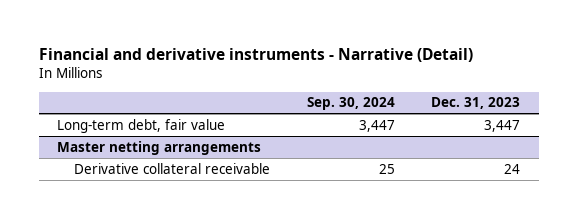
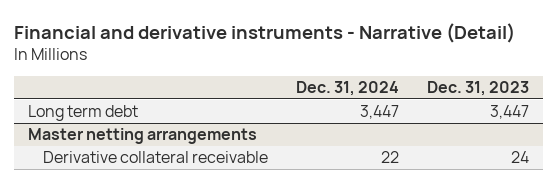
- | Sep. 30, 2024 | Dec. 31, 2023
+ | Dec. 31, 2024 | Dec. 31, 2023
- Long-term debt, fair value | 3,447 | 3,447
+ Long term debt | 3,447 | 3,447

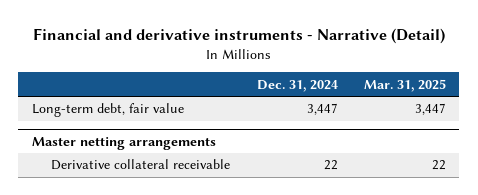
- | Dec. 31, 2024 | Dec. 31, 2023
+ | Dec. 31, 2024 | Mar. 31, 2025
- Long term debt | 3,447 | 3,447
+ Long-term debt, fair value | 3,447 | 3,447

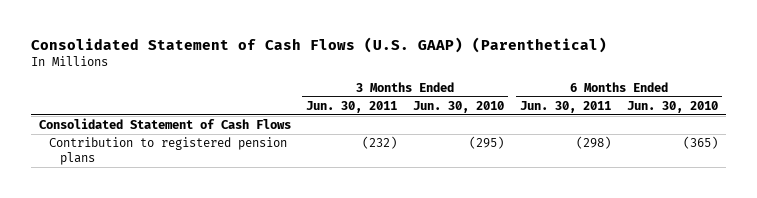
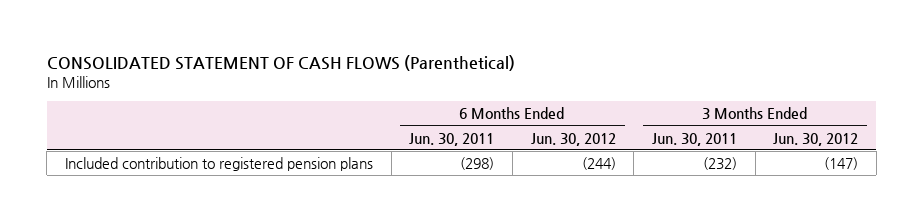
- Consolidated Statement of Cash Flows (U.S. GAAP) (Parenthetical)
+ CONSOLIDATED STATEMENT OF CASH FLOWS (Parenthetical)
- | 3 Months Ended Jun. 30, 2011 | 3 Months Ended Jun. 30, 2010 | 6 Months Ended Jun. 30, 2011 | 6 Months Ended Jun. 30, 2010
+ | 6 Months Ended Jun. 30, 2011 | 6 Months Ended Jun. 30, 2012 | 3 Months Ended Jun. 30, 2011 | 3 Months Ended Jun. 30, 2012
- Consolidated Statement of Cash Flows
- Contribution to registered pension plans | (232) | (295) | (298) | (365)
+ Included contribution to registered pension plans | (298) | (244) | (232) | (147)

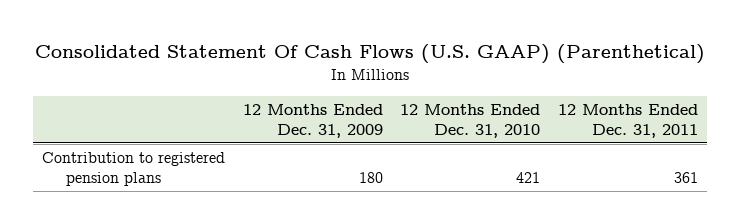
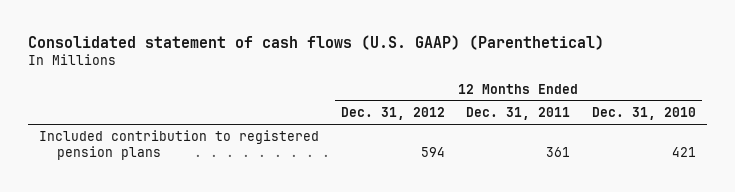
- Consolidated Statement Of Cash Flows (U.S. GAAP) (Parenthetical)
+ Consolidated statement of cash flows (U.S. GAAP) (Parenthetical)
- | 12 Months Ended Dec. 31, 2009 | 12 Months Ended Dec. 31, 2010 | 12 Months Ended Dec. 31, 2011
+ | 12 Months Ended Dec. 31, 2012 | 12 Months Ended Dec. 31, 2011 | 12 Months Ended Dec. 31, 2010
- Contribution to registered pension plans | 180 | 421 | 361
+ Included contribution to registered pension plans | 594 | 361 | 421

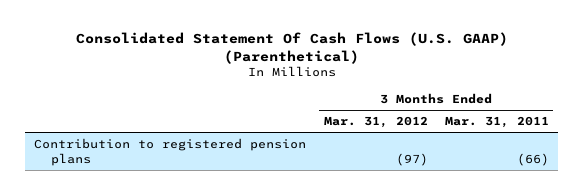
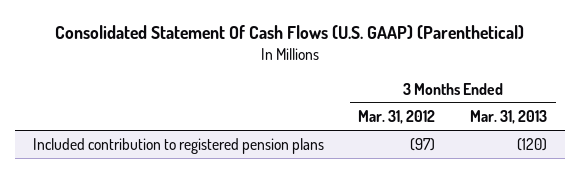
- | 3 Months Ended Mar. 31, 2012 | 3 Months Ended Mar. 31, 2011
+ | 3 Months Ended Mar. 31, 2012 | 3 Months Ended Mar. 31, 2013
- Contribution to registered pension plans | (97) | (66)
+ Included contribution to registered pension plans | (97) | (120)

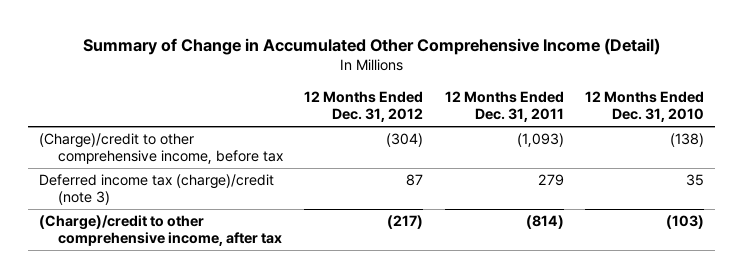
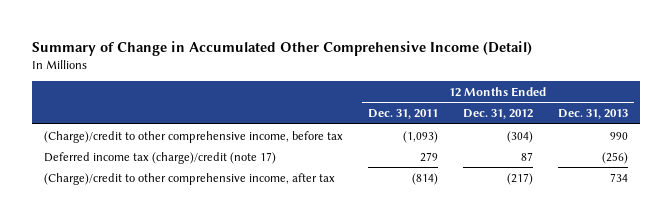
- | 12 Months Ended Dec. 31, 2012 | 12 Months Ended Dec. 31, 2011 | 12 Months Ended Dec. 31, 2010
+ | 12 Months Ended Dec. 31, 2011 | 12 Months Ended Dec. 31, 2012 | 12 Months Ended Dec. 31, 2013
- Deferred income tax (charge)/credit (note 3) | 87 | 279 | 35
+ Deferred income tax (charge)/credit (note 17) | 279 | 87 | (256)

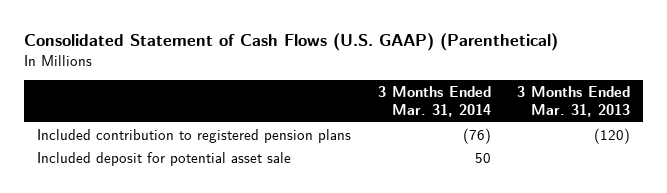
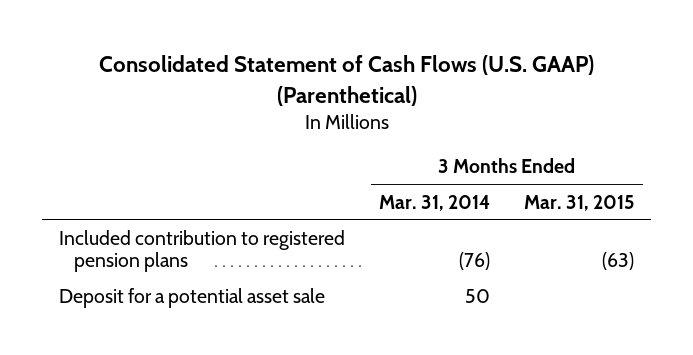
- | 3 Months Ended Mar. 31, 2014 | 3 Months Ended Mar. 31, 2013
+ | 3 Months Ended Mar. 31, 2014 | 3 Months Ended Mar. 31, 2015
- Included deposit for potential asset sale | 50 |
+ Deposit for a potential asset sale | 50 |

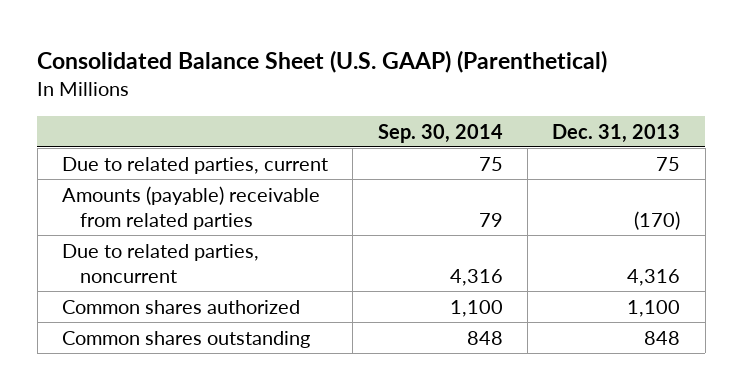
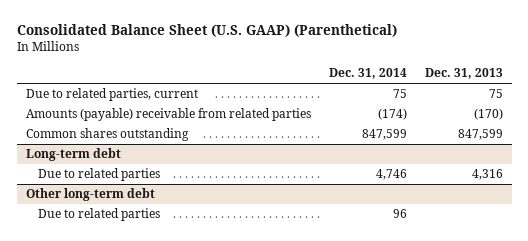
- | Sep. 30, 2014 | Dec. 31, 2013
+ | Dec. 31, 2014 | Dec. 31, 2013
- Due to related parties, noncurrent | 4,316 | 4,316
- Common shares authorized | 1,100 | 1,100
- Common shares outstanding | 848 | 848
+ Common shares outstanding | 847,599 | 847,599
+ Long-term debt
+ Due to related parties | 4,746 | 4,316
+ Other long-term debt
+ Due to related parties | 96 |

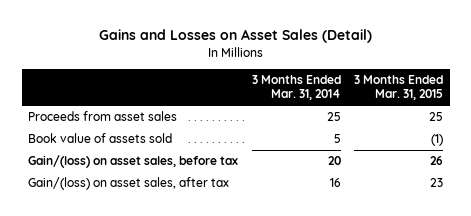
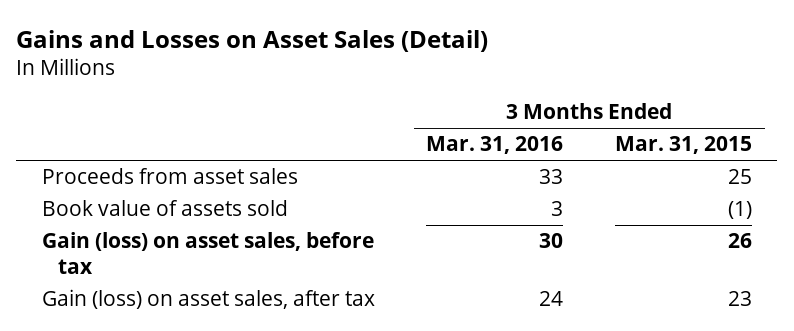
- | 3 Months Ended Mar. 31, 2014 | 3 Months Ended Mar. 31, 2015
+ | 3 Months Ended Mar. 31, 2016 | 3 Months Ended Mar. 31, 2015
- Gain/(loss) on asset sales, before tax | 20 | 26
- Gain/(loss) on asset sales, after tax | 16 | 23
+ Gain (loss) on asset sales, before tax | 30 | 26
+ Gain (loss) on asset sales, after tax | 24 | 23

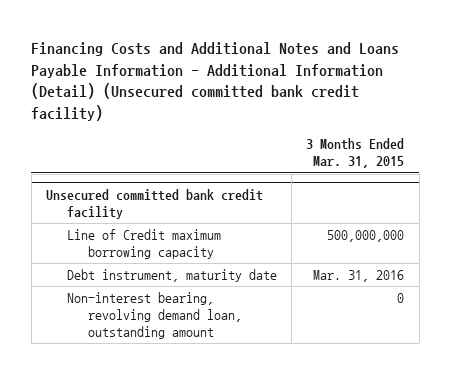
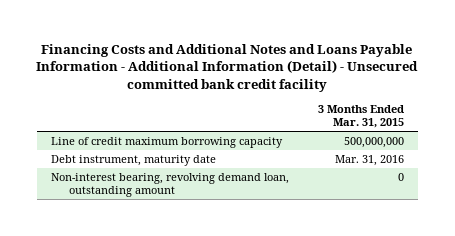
- Financing Costs and Additional Notes and Loans Payable Information - Additional Information (Detail) (Unsecured committed bank credit facility)
+ Financing Costs and Additional Notes and Loans Payable Information - Additional Information (Detail) - Unsecured committed bank credit facility
- Unsecured committed bank credit facility
- Line of Credit maximum borrowing capacity | 500,000,000
+ Line of credit maximum borrowing capacity | 500,000,000

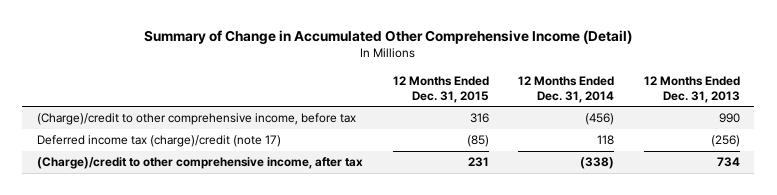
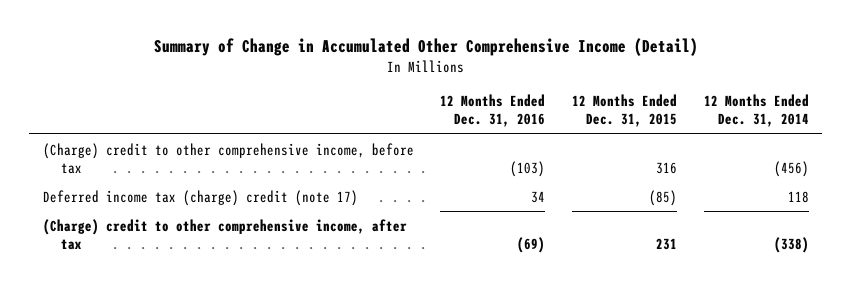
- | 12 Months Ended Dec. 31, 2015 | 12 Months Ended Dec. 31, 2014 | 12 Months Ended Dec. 31, 2013
+ | 12 Months Ended Dec. 31, 2016 | 12 Months Ended Dec. 31, 2015 | 12 Months Ended Dec. 31, 2014
- (Charge)/credit to other comprehensive income, before tax | 316 | (456) | 990
- Deferred income tax (charge)/credit (note 17) | (85) | 118 | (256)
- (Charge)/credit to other comprehensive income, after tax | 231 | (338) | 734
+ (Charge) credit to other comprehensive income, before tax | (103) | 316 | (456)
+ Deferred income tax (charge) credit (note 17) | 34 | (85) | 118
+ (Charge) credit to other comprehensive income, after tax | (69) | 231 | (338)

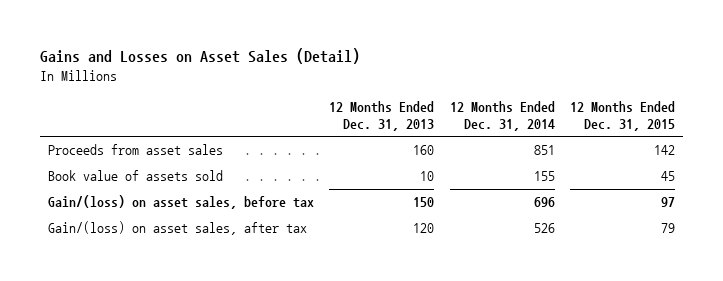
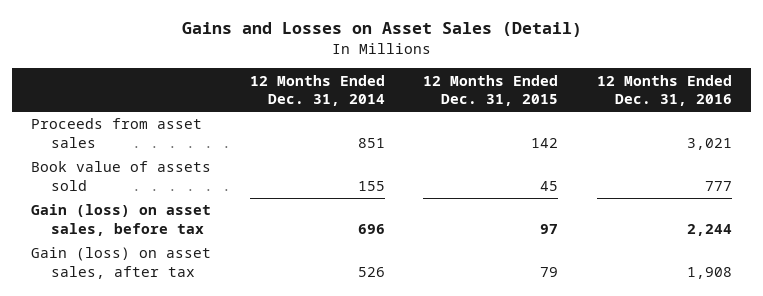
- | 12 Months Ended Dec. 31, 2013 | 12 Months Ended Dec. 31, 2014 | 12 Months Ended Dec. 31, 2015
+ | 12 Months Ended Dec. 31, 2014 | 12 Months Ended Dec. 31, 2015 | 12 Months Ended Dec. 31, 2016
- Gain/(loss) on asset sales, before tax | 150 | 696 | 97
- Gain/(loss) on asset sales, after tax | 120 | 526 | 79
+ Gain (loss) on asset sales, before tax | 696 | 97 | 2,244
+ Gain (loss) on asset sales, after tax | 526 | 79 | 1,908

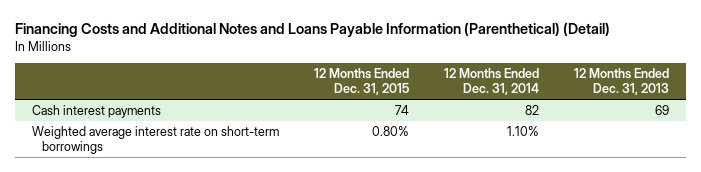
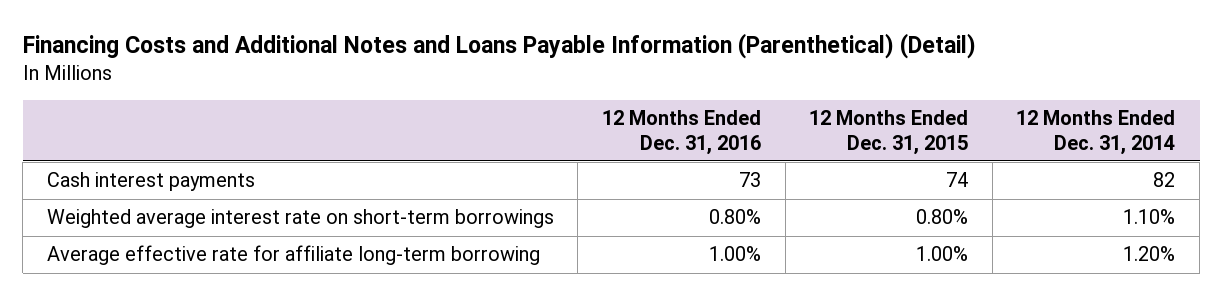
- | 12 Months Ended Dec. 31, 2015 | 12 Months Ended Dec. 31, 2014 | 12 Months Ended Dec. 31, 2013
+ | 12 Months Ended Dec. 31, 2016 | 12 Months Ended Dec. 31, 2015 | 12 Months Ended Dec. 31, 2014
+ Average effective rate for affiliate long-term borrowing | 1.00% | 1.00% | 1.20%

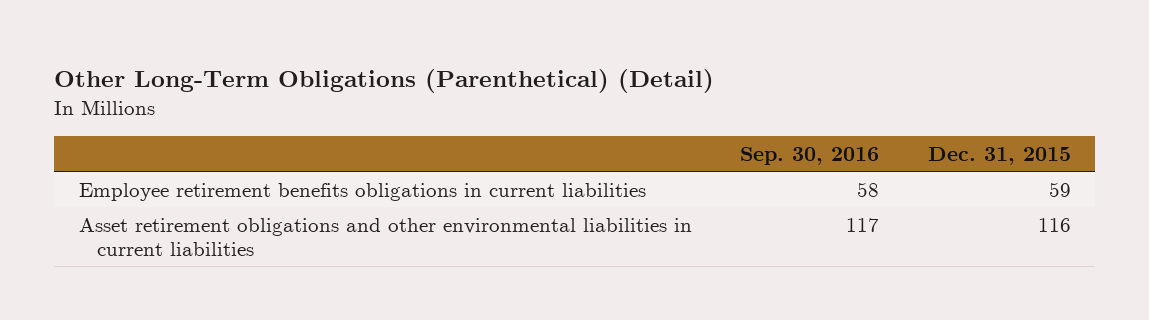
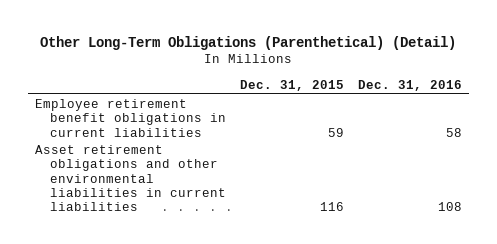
- | Sep. 30, 2016 | Dec. 31, 2015
+ | Dec. 31, 2015 | Dec. 31, 2016
- Employee retirement benefits obligations in current liabilities | 58 | 59
+ Employee retirement benefit obligations in current liabilities | 59 | 58

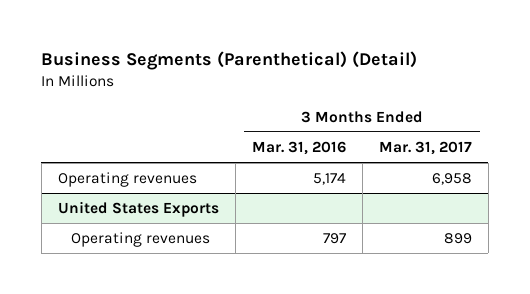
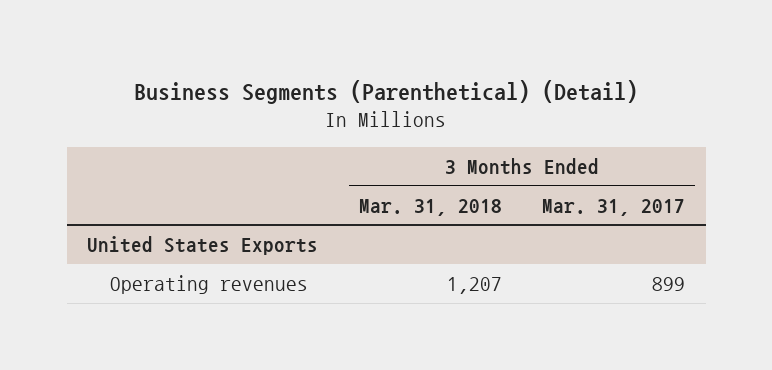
- | 3 Months Ended Mar. 31, 2016 | 3 Months Ended Mar. 31, 2017
+ | 3 Months Ended Mar. 31, 2018 | 3 Months Ended Mar. 31, 2017
- Operating revenues | 5,174 | 6,958

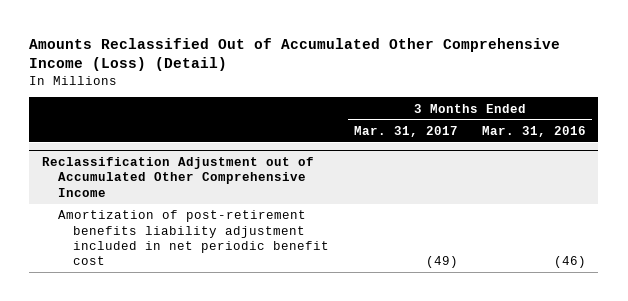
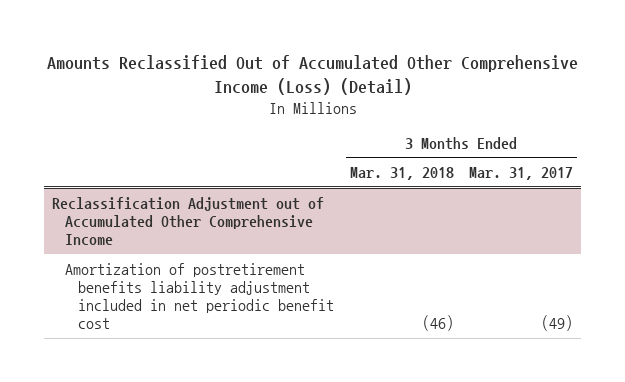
- | 3 Months Ended Mar. 31, 2017 | 3 Months Ended Mar. 31, 2016
+ | 3 Months Ended Mar. 31, 2018 | 3 Months Ended Mar. 31, 2017
@ Reclassification Adjustment out of Accumulated Other Comprehensive Income
- Amortization of post-retirement benefits liability adjustment included in net periodic benefit cost | (49) | (46)
+ Amortization of postretirement benefits liability adjustment included in net periodic benefit cost | (46) | (49)

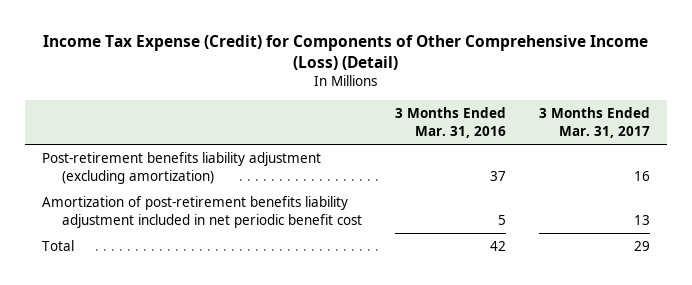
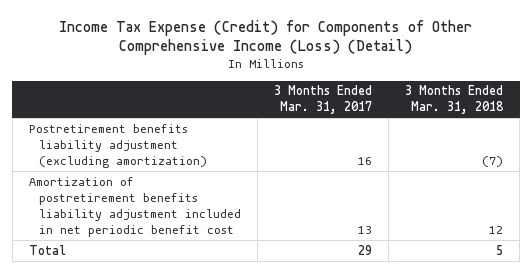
- | 3 Months Ended Mar. 31, 2016 | 3 Months Ended Mar. 31, 2017
+ | 3 Months Ended Mar. 31, 2017 | 3 Months Ended Mar. 31, 2018
- Post-retirement benefits liability adjustment (excluding amortization) | 37 | 16
- Amortization of post-retirement benefits liability adjustment included in net periodic benefit cost | 5 | 13
+ Postretirement benefits liability adjustment (excluding amortization) | 16 | (7)
+ Amortization of postretirement benefits liability adjustment included in net periodic benefit cost | 13 | 12

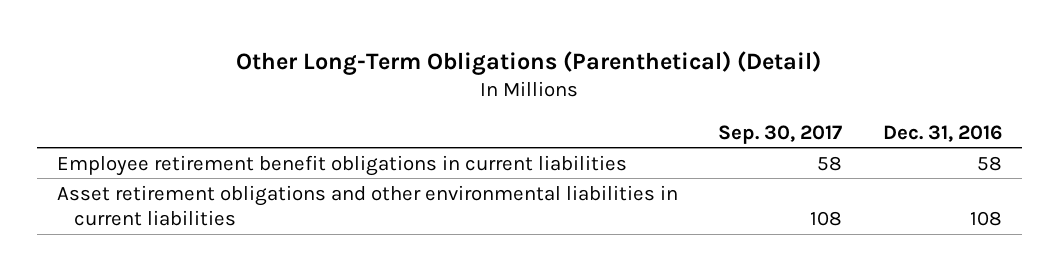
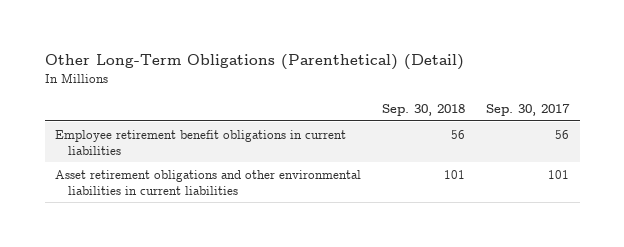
- | Sep. 30, 2017 | Dec. 31, 2016
+ | Sep. 30, 2018 | Sep. 30, 2017
- Employee retirement benefit obligations in current liabilities | 58 | 58
- Asset retirement obligations and other environmental liabilities in current liabilities | 108 | 108
+ Employee retirement benefit obligations in current liabilities | 56 | 56
+ Asset retirement obligations and other environmental liabilities in current liabilities | 101 | 101

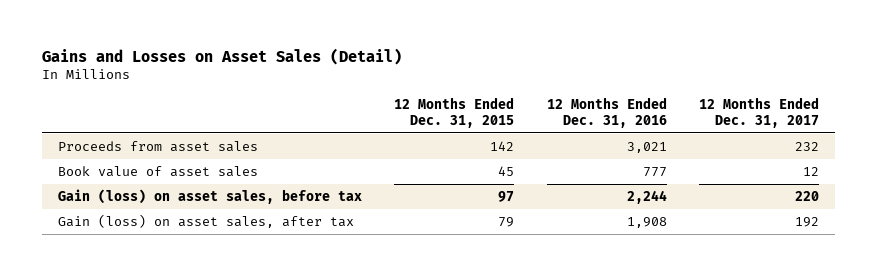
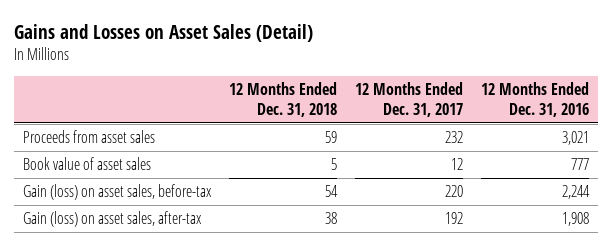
- | 12 Months Ended Dec. 31, 2015 | 12 Months Ended Dec. 31, 2016 | 12 Months Ended Dec. 31, 2017
+ | 12 Months Ended Dec. 31, 2018 | 12 Months Ended Dec. 31, 2017 | 12 Months Ended Dec. 31, 2016
- Gain (loss) on asset sales, before tax | 97 | 2,244 | 220
- Gain (loss) on asset sales, after tax | 79 | 1,908 | 192
+ Gain (loss) on asset sales, before-tax | 54 | 220 | 2,244
+ Gain (loss) on asset sales, after-tax | 38 | 192 | 1,908

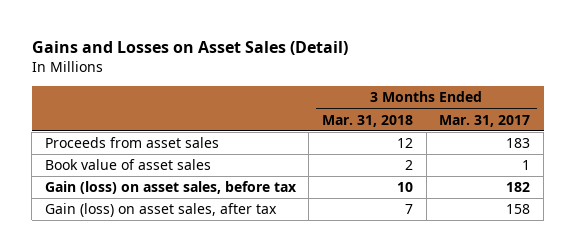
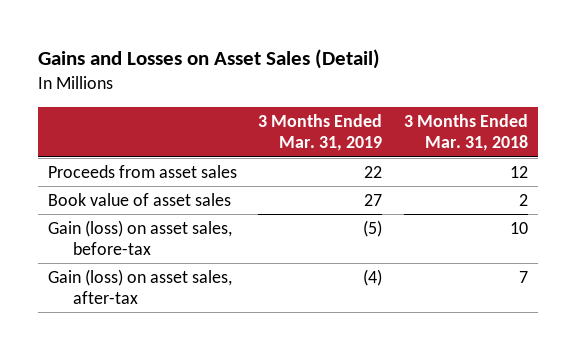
- | 3 Months Ended Mar. 31, 2018 | 3 Months Ended Mar. 31, 2017
+ | 3 Months Ended Mar. 31, 2019 | 3 Months Ended Mar. 31, 2018
- Gain (loss) on asset sales, before tax | 10 | 182
- Gain (loss) on asset sales, after tax | 7 | 158
+ Gain (loss) on asset sales, before-tax | (5) | 10
+ Gain (loss) on asset sales, after-tax | (4) | 7

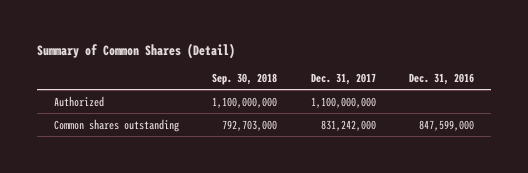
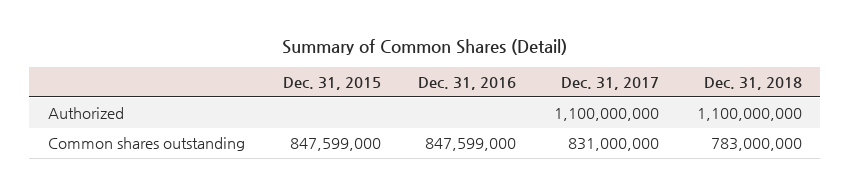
- | Sep. 30, 2018 | Dec. 31, 2017 | Dec. 31, 2016
+ | Dec. 31, 2015 | Dec. 31, 2016 | Dec. 31, 2017 | Dec. 31, 2018
- Common shares outstanding | 792,703,000 | 831,242,000 | 847,599,000
+ Common shares outstanding | 847,599,000 | 847,599,000 | 831,000,000 | 783,000,000

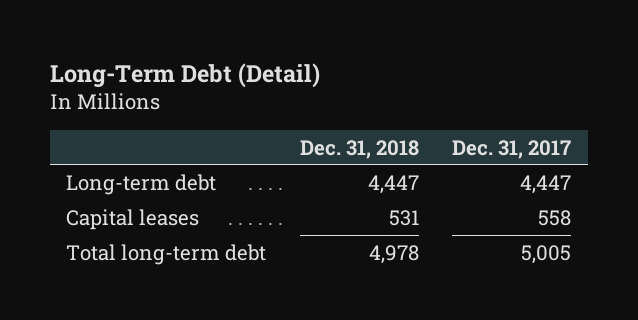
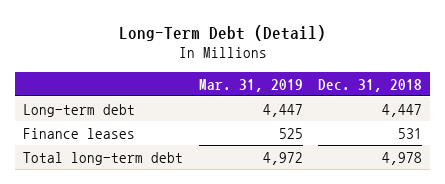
- | Dec. 31, 2018 | Dec. 31, 2017
+ | Mar. 31, 2019 | Dec. 31, 2018
- Capital leases | 531 | 558
+ Finance leases | 525 | 531

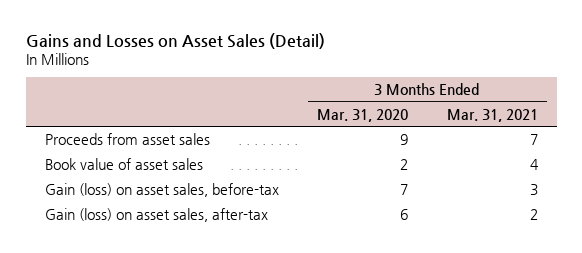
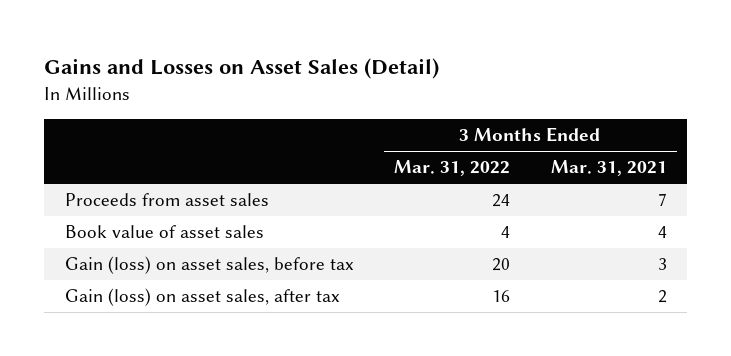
- | 3 Months Ended Mar. 31, 2020 | 3 Months Ended Mar. 31, 2021
+ | 3 Months Ended Mar. 31, 2022 | 3 Months Ended Mar. 31, 2021
- Gain (loss) on asset sales, before-tax | 7 | 3
- Gain (loss) on asset sales, after-tax | 6 | 2
+ Gain (loss) on asset sales, before tax | 20 | 3
+ Gain (loss) on asset sales, after tax | 16 | 2

